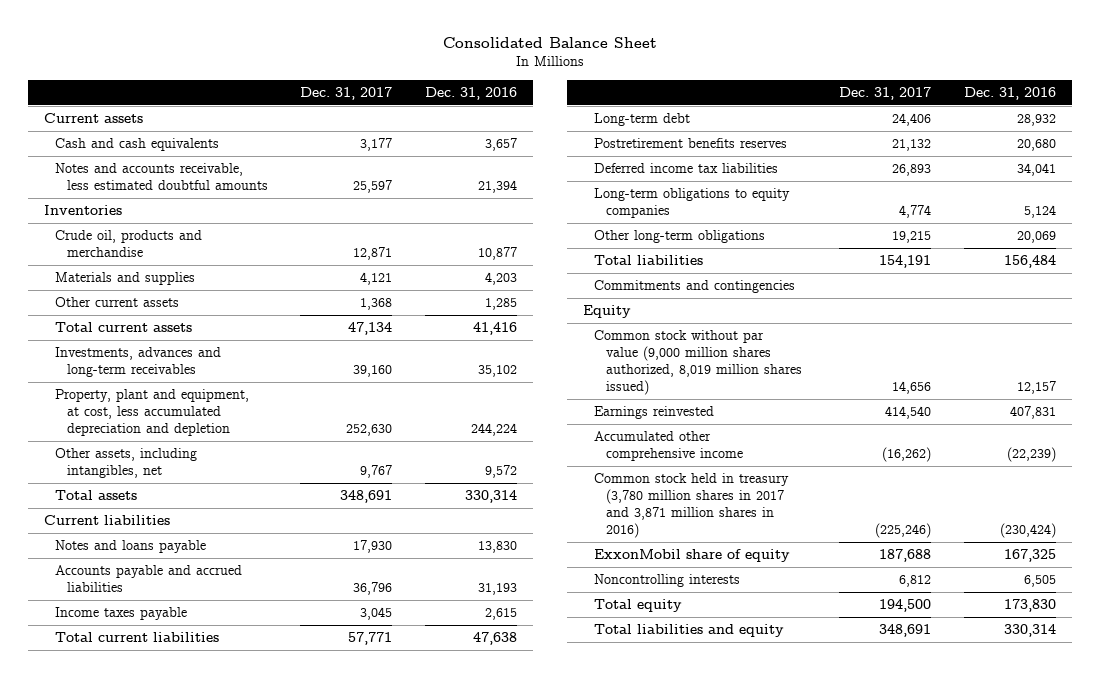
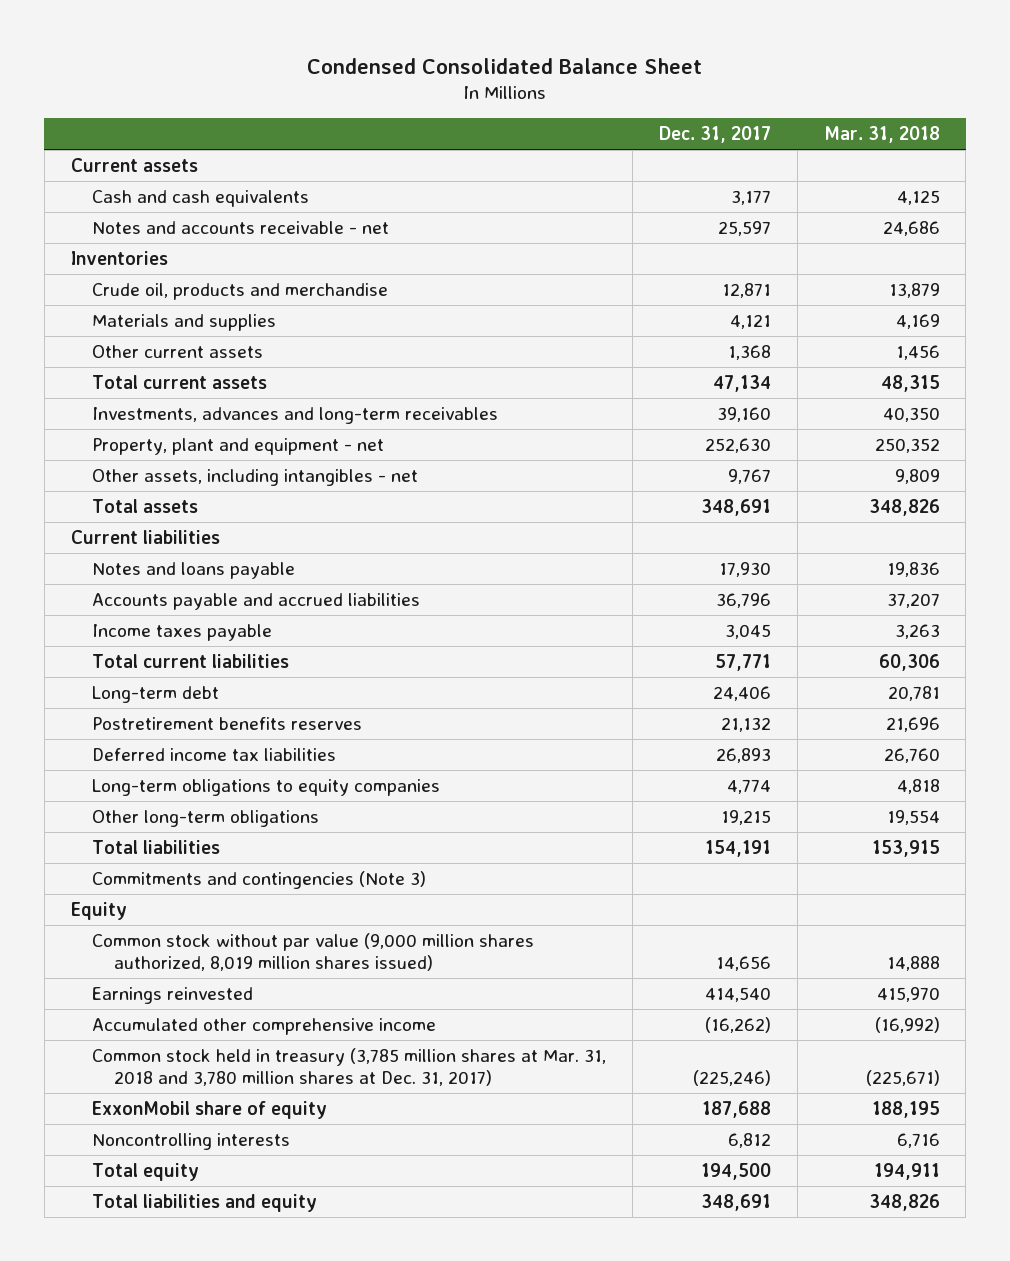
- Consolidated Balance Sheet
+ Condensed Consolidated Balance Sheet
- | Dec. 31, 2017 | Dec. 31, 2016
+ | Dec. 31, 2017 | Mar. 31, 2018
- Notes and accounts receivable, less estimated doubtful amounts | 25,597 | 21,394
+ Notes and accounts receivable - net | 25,597 | 24,686
- Property, plant and equipment, at cost, less accumulated depreciation and depletion | 252,630 | 244,224
- Other assets, including intangibles, net | 9,767 | 9,572
+ Property, plant and equipment - net | 252,630 | 250,352
+ Other assets, including intangibles - net | 9,767 | 9,809
- Commitments and contingencies
+ Commitments and contingencies (Note 3)
- Common stock held in treasury (3,780 million shares in 2017 and 3,871 million shares in 2016) | (225,246) | (230,424)
+ Common stock held in treasury (3,785 million shares at Mar. 31, 2018 and 3,780 million shares at Dec. 31, 2017) | (225,246) | (225,671)

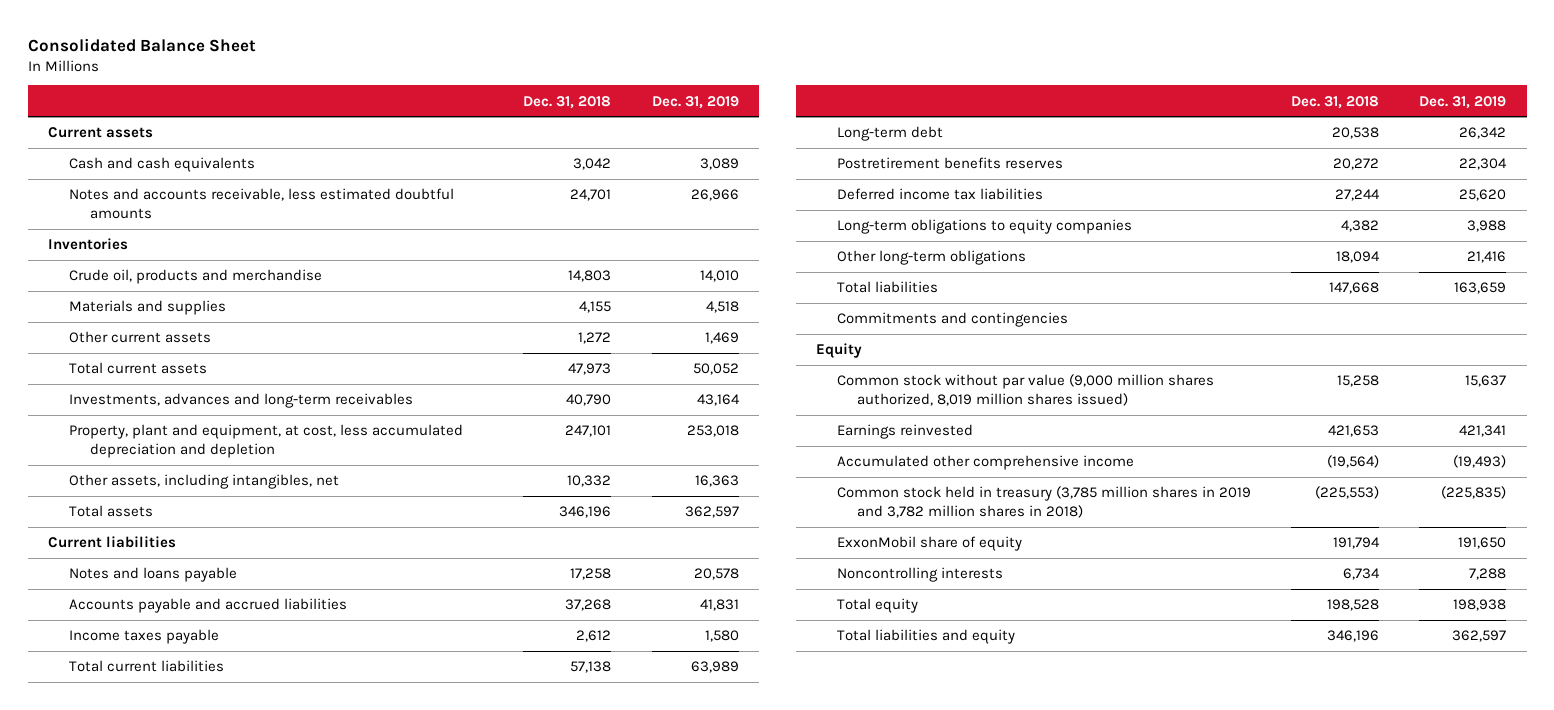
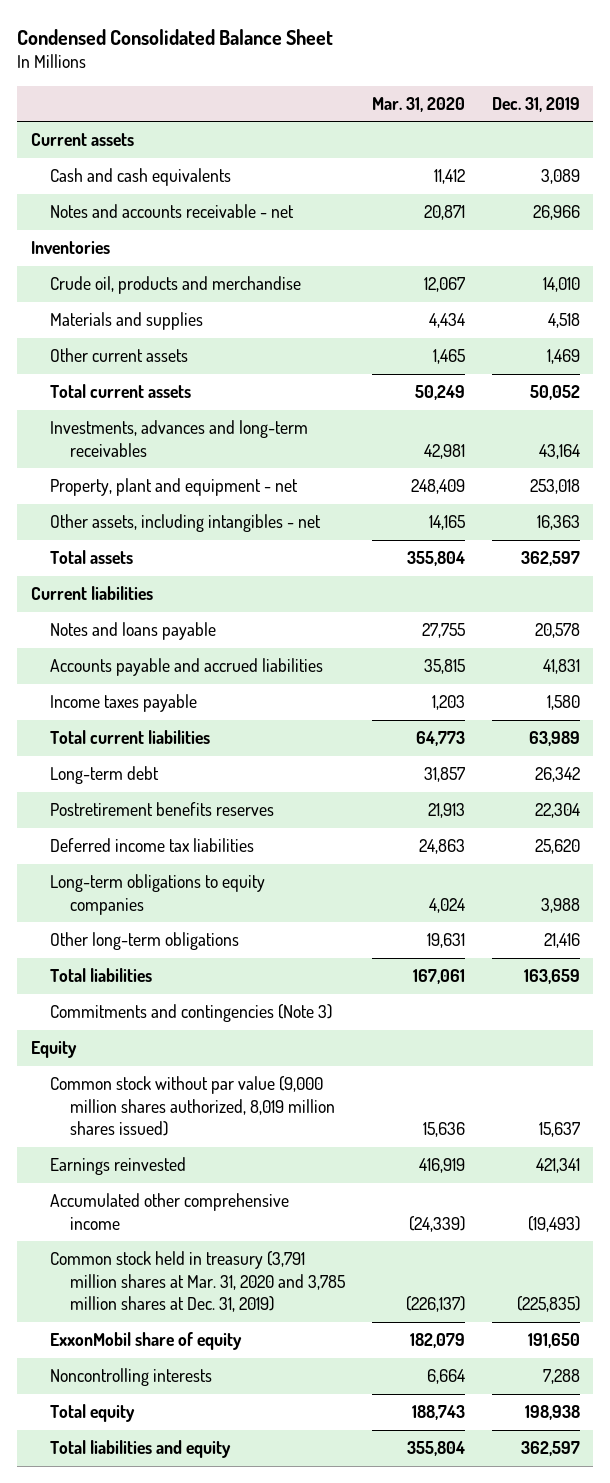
- Consolidated Balance Sheet
+ Condensed Consolidated Balance Sheet
- | Dec. 31, 2018 | Dec. 31, 2019
+ | Mar. 31, 2020 | Dec. 31, 2019
- Notes and accounts receivable, less estimated doubtful amounts | 24,701 | 26,966
+ Notes and accounts receivable - net | 20,871 | 26,966
- Property, plant and equipment, at cost, less accumulated depreciation and depletion | 247,101 | 253,018
- Other assets, including intangibles, net | 10,332 | 16,363
+ Property, plant and equipment - net | 248,409 | 253,018
+ Other assets, including intangibles - net | 14,165 | 16,363
- Commitments and contingencies
+ Commitments and contingencies (Note 3)
- Common stock held in treasury (3,785 million shares in 2019 and 3,782 million shares in 2018) | (225,553) | (225,835)
+ Common stock held in treasury (3,791 million shares at Mar. 31, 2020 and 3,785 million shares at Dec. 31, 2019) | (226,137) | (225,835)

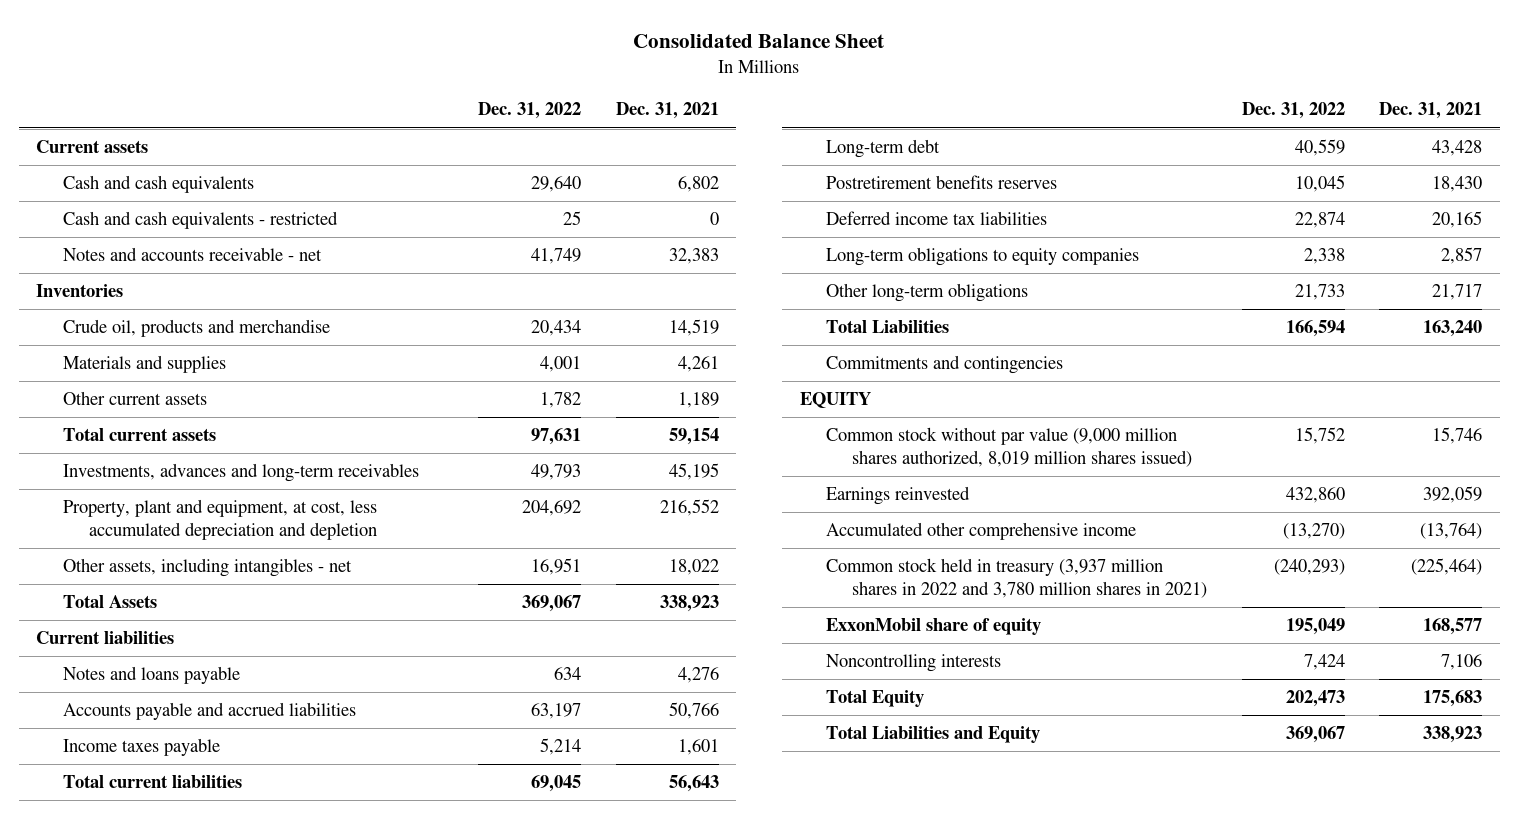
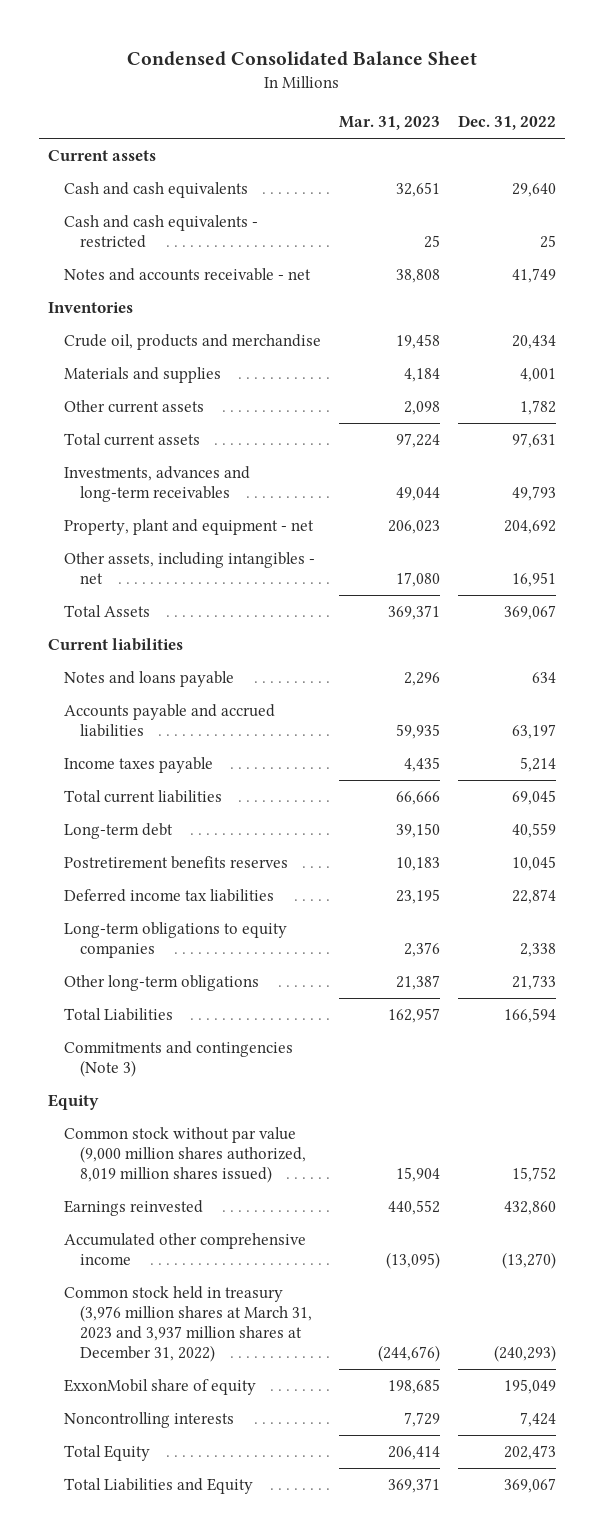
- Consolidated Balance Sheet
+ Condensed Consolidated Balance Sheet
- | Dec. 31, 2022 | Dec. 31, 2021
+ | Mar. 31, 2023 | Dec. 31, 2022
- Property, plant and equipment, at cost, less accumulated depreciation and depletion | 204,692 | 216,552
+ Property, plant and equipment - net | 206,023 | 204,692
- Commitments and contingencies
- EQUITY
+ Commitments and contingencies (Note 3)
+ Equity
- Common stock held in treasury (3,937 million shares in 2022 and 3,780 million shares in 2021) | (240,293) | (225,464)
+ Common stock held in treasury (3,976 million shares at March 31, 2023 and 3,937 million shares at December 31, 2022) | (244,676) | (240,293)

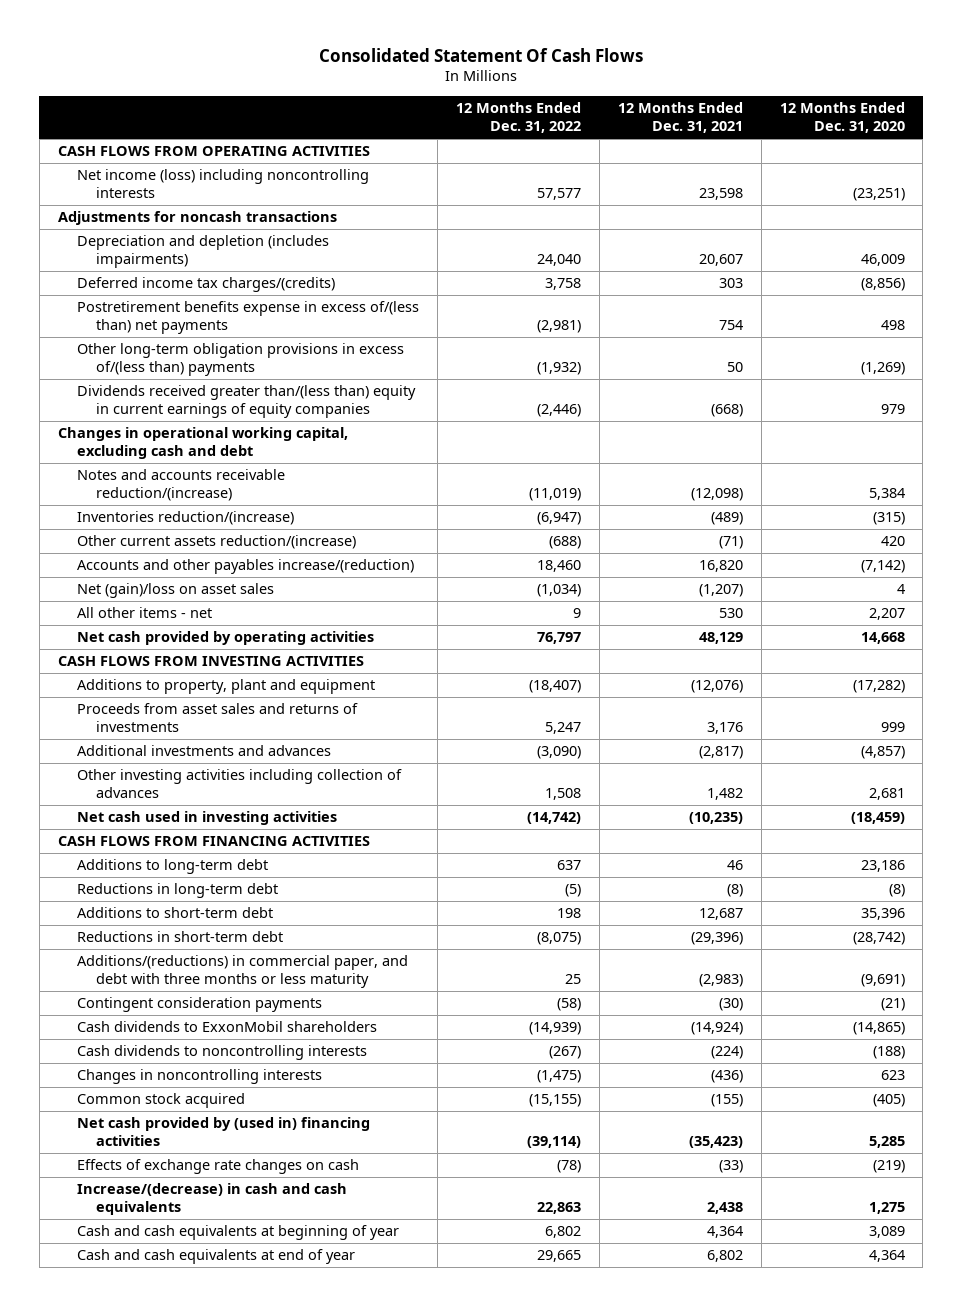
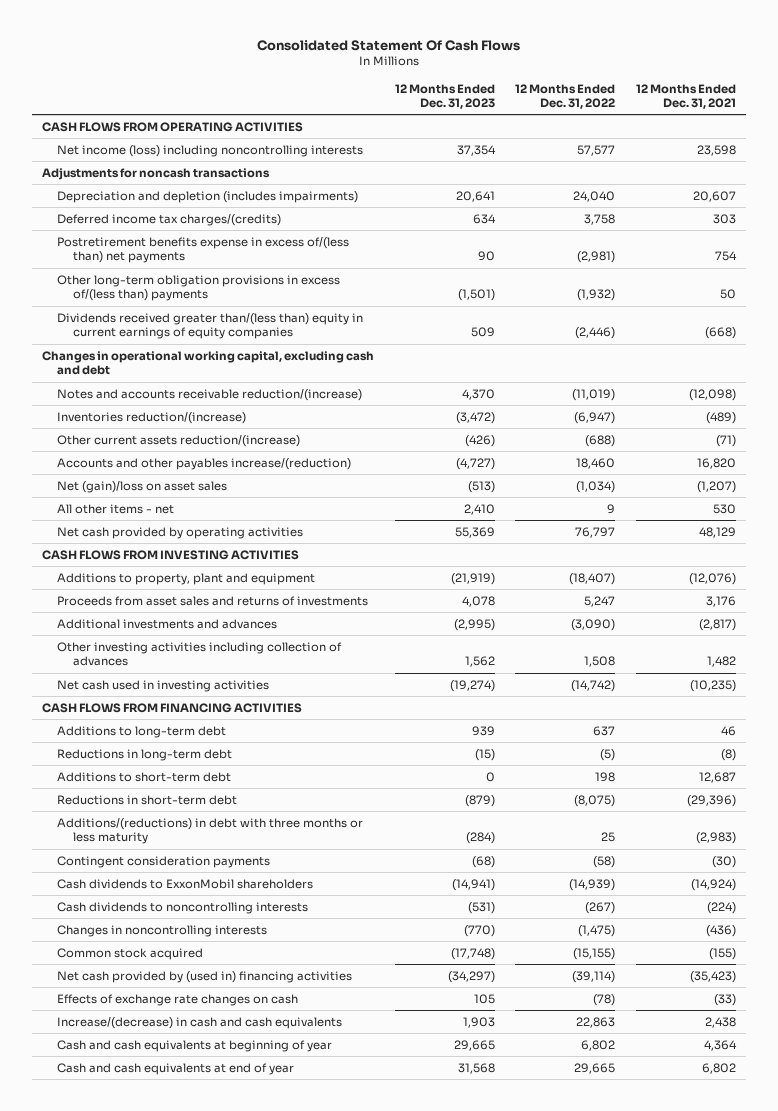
- | 12 Months Ended Dec. 31, 2022 | 12 Months Ended Dec. 31, 2021 | 12 Months Ended Dec. 31, 2020
+ | 12 Months Ended Dec. 31, 2023 | 12 Months Ended Dec. 31, 2022 | 12 Months Ended Dec. 31, 2021
- Additions/(reductions) in commercial paper, and debt with three months or less maturity | 25 | (2,983) | (9,691)
+ Additions/(reductions) in debt with three months or less maturity | (284) | 25 | (2,983)

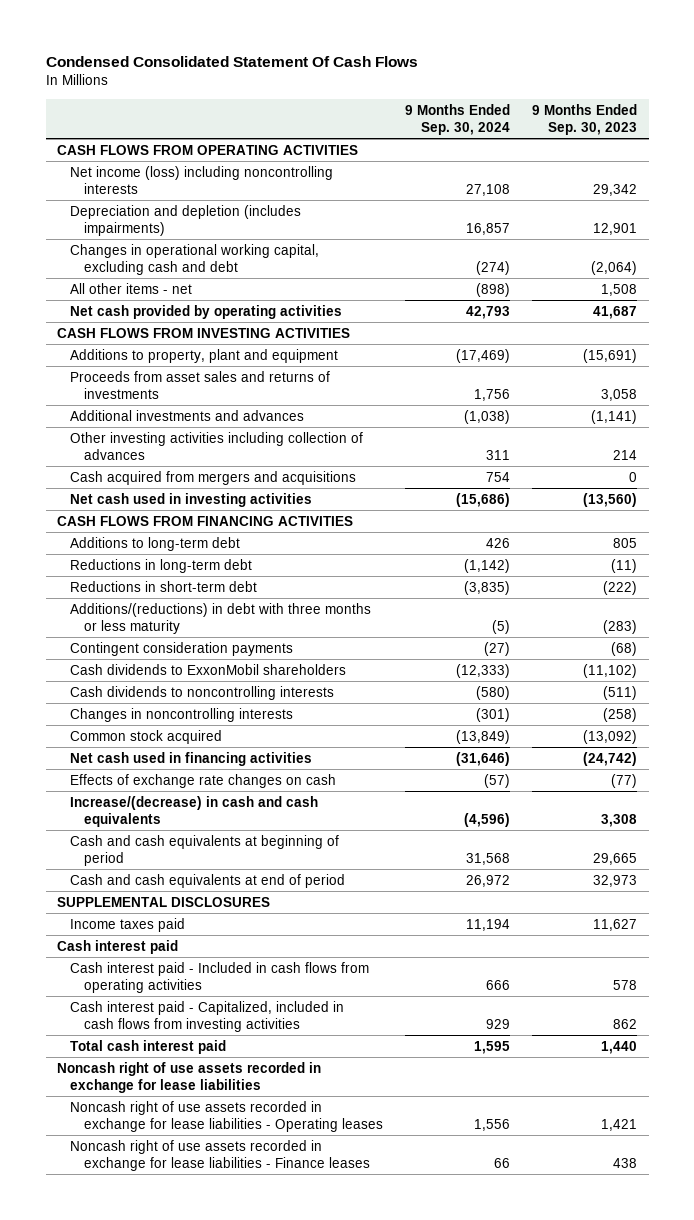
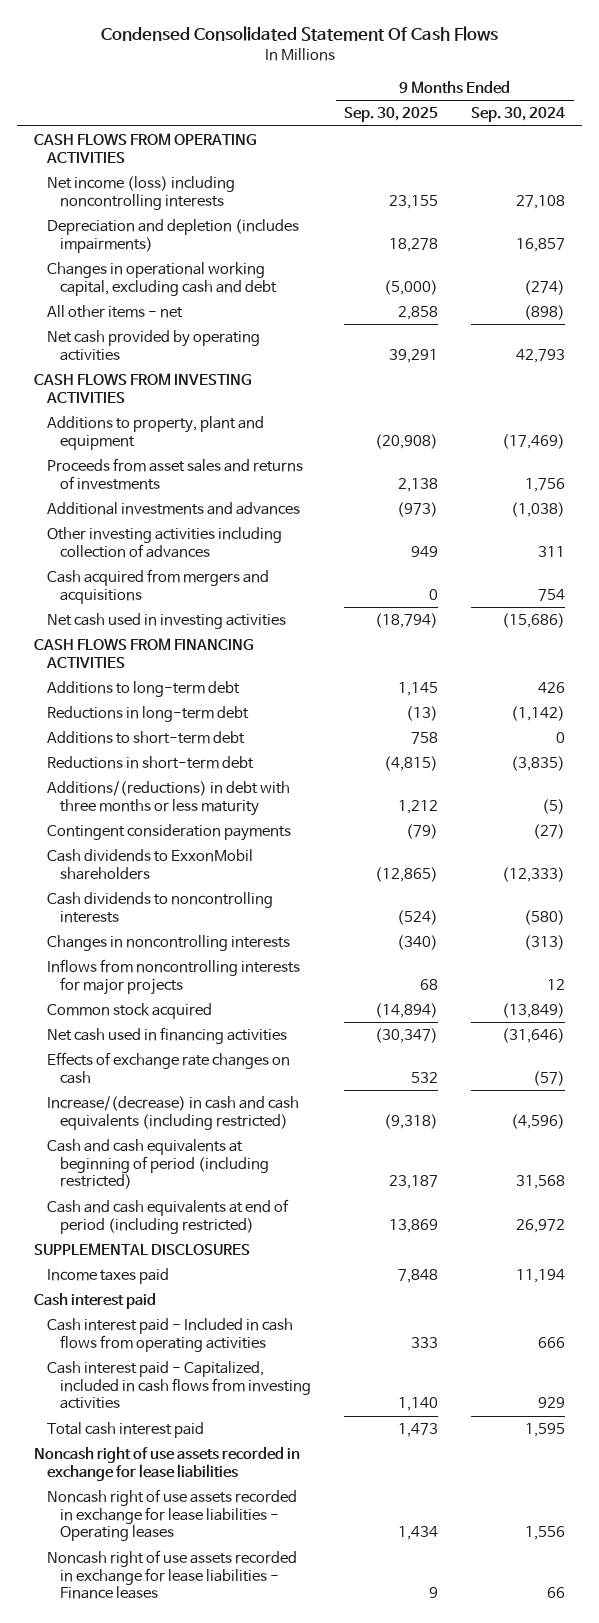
- | 9 Months Ended Sep. 30, 2024 | 9 Months Ended Sep. 30, 2023
+ | 9 Months Ended Sep. 30, 2025 | 9 Months Ended Sep. 30, 2024
+ Additions to short-term debt | 758 | 0
- Changes in noncontrolling interests | (301) | (258)
+ Changes in noncontrolling interests | (340) | (313)
+ Inflows from noncontrolling interests for major projects | 68 | 12
- Increase/(decrease) in cash and cash equivalents | (4,596) | 3,308
- Cash and cash equivalents at beginning of period | 31,568 | 29,665
- Cash and cash equivalents at end of period | 26,972 | 32,973
+ Increase/(decrease) in cash and cash equivalents (including restricted) | (9,318) | (4,596)
+ Cash and cash equivalents at beginning of period (including restricted) | 23,187 | 31,568
+ Cash and cash equivalents at end of period (including restricted) | 13,869 | 26,972

